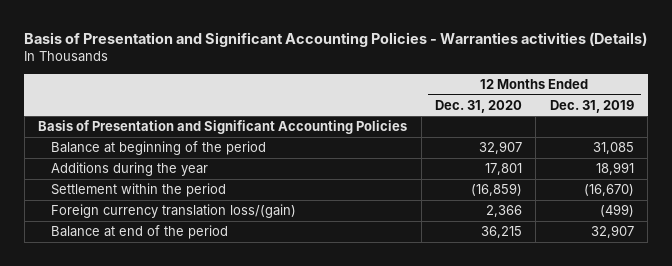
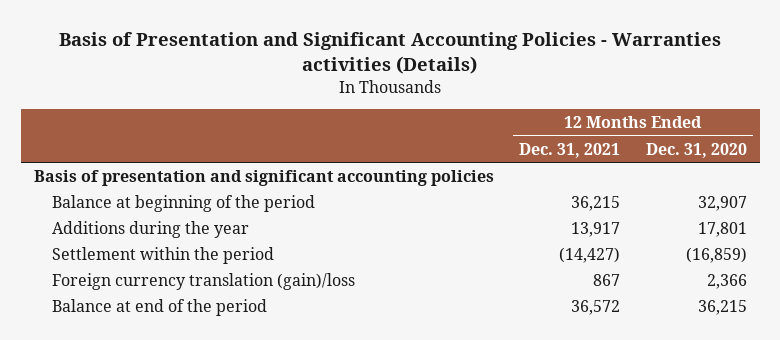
- | 12 Months Ended Dec. 31, 2020 | 12 Months Ended Dec. 31, 2019
+ | 12 Months Ended Dec. 31, 2021 | 12 Months Ended Dec. 31, 2020
- Basis of Presentation and Significant Accounting Policies
+ Basis of presentation and significant accounting policies
- Foreign currency translation loss/(gain) | 2,366 | (499)
+ Foreign currency translation (gain)/loss | 867 | 2,366

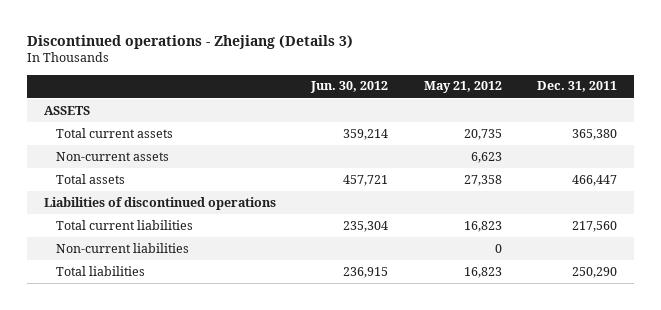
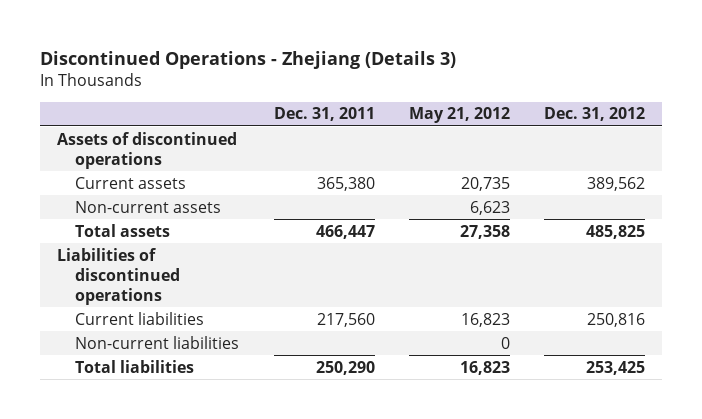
- Discontinued operations - Zhejiang (Details 3)
+ Discontinued Operations - Zhejiang (Details 3)
- | Jun. 30, 2012 | May 21, 2012 | Dec. 31, 2011
+ | Dec. 31, 2011 | May 21, 2012 | Dec. 31, 2012
- ASSETS
- Total current assets | 359,214 | 20,735 | 365,380
+ Assets of discontinued operations
+ Current assets | 365,380 | 20,735 | 389,562
- Total current liabilities | 235,304 | 16,823 | 217,560
+ Current liabilities | 217,560 | 16,823 | 250,816

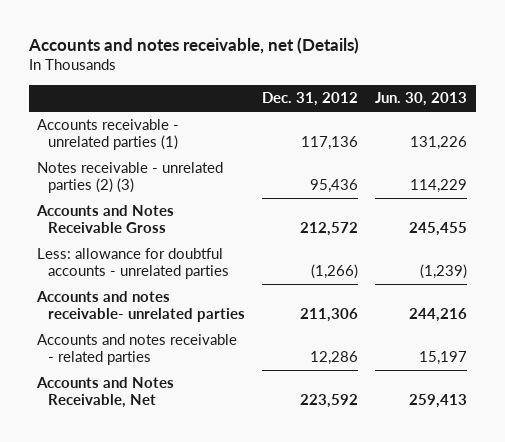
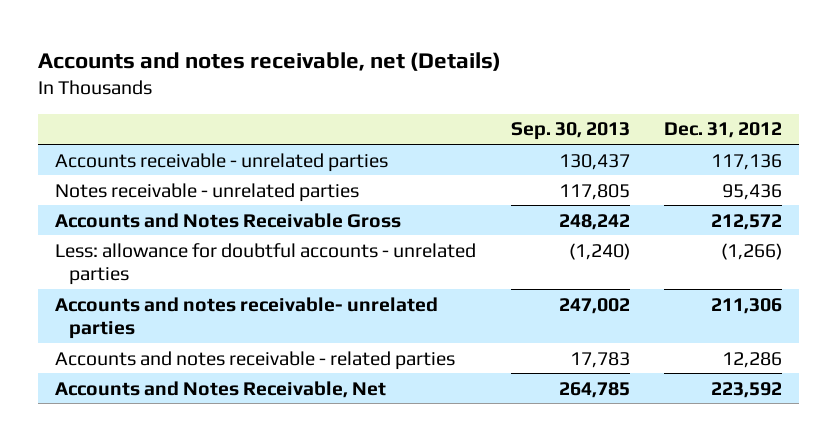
- | Dec. 31, 2012 | Jun. 30, 2013
+ | Sep. 30, 2013 | Dec. 31, 2012
- Accounts receivable - unrelated parties (1) | 117,136 | 131,226
- Notes receivable - unrelated parties (2) (3) | 95,436 | 114,229
+ Accounts receivable - unrelated parties | 130,437 | 117,136
+ Notes receivable - unrelated parties | 117,805 | 95,436

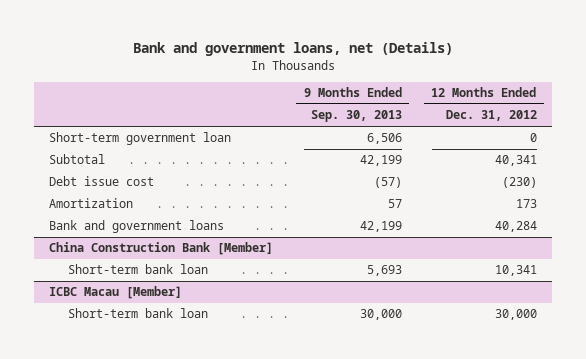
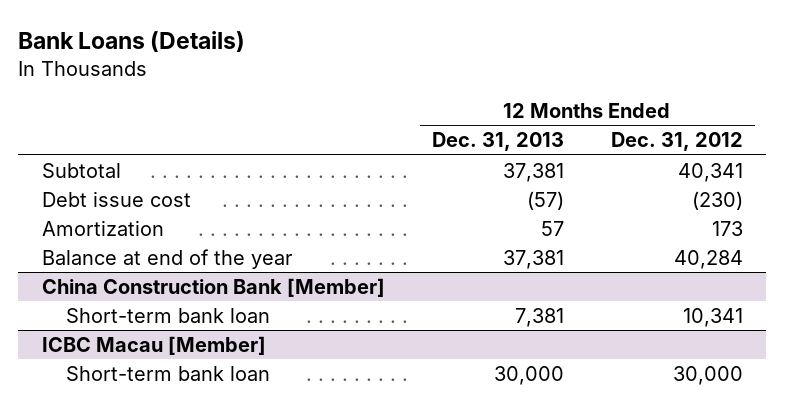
- Bank and government loans, net (Details)
+ Bank Loans (Details)
- | 9 Months Ended Sep. 30, 2013 | 12 Months Ended Dec. 31, 2012
+ | 12 Months Ended Dec. 31, 2013 | 12 Months Ended Dec. 31, 2012
- Short-term government loan | 6,506 | 0
- Bank and government loans | 42,199 | 40,284
+ Balance at end of the year | 37,381 | 40,284

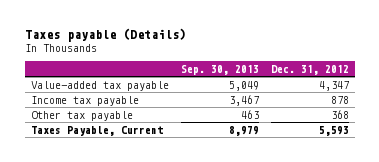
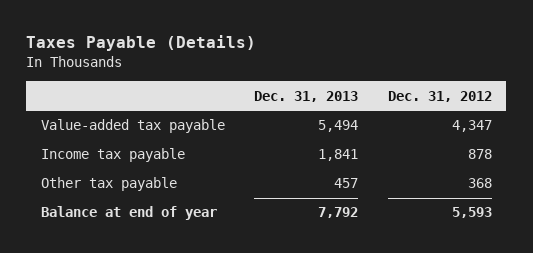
- Taxes payable (Details)
+ Taxes Payable (Details)
- | Sep. 30, 2013 | Dec. 31, 2012
+ | Dec. 31, 2013 | Dec. 31, 2012
- Taxes Payable, Current | 8,979 | 5,593
+ Balance at end of year | 7,792 | 5,593

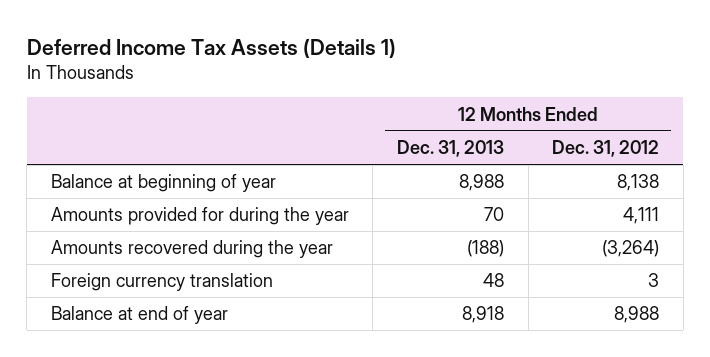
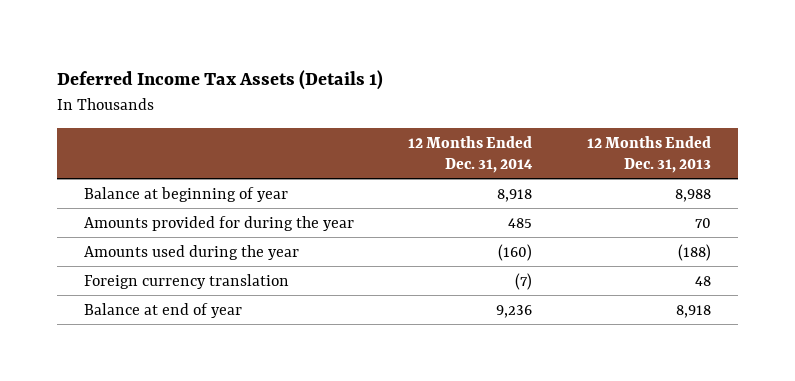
- | 12 Months Ended Dec. 31, 2013 | 12 Months Ended Dec. 31, 2012
+ | 12 Months Ended Dec. 31, 2014 | 12 Months Ended Dec. 31, 2013
- Amounts recovered during the year | (188) | (3,264)
+ Amounts used during the year | (160) | (188)

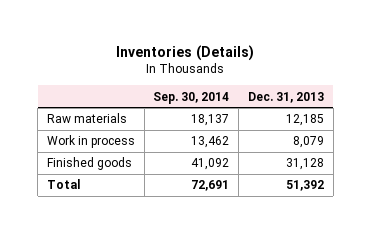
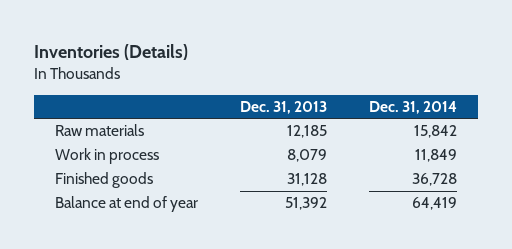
- | Sep. 30, 2014 | Dec. 31, 2013
+ | Dec. 31, 2013 | Dec. 31, 2014
- Total | 72,691 | 51,392
+ Balance at end of year | 51,392 | 64,419

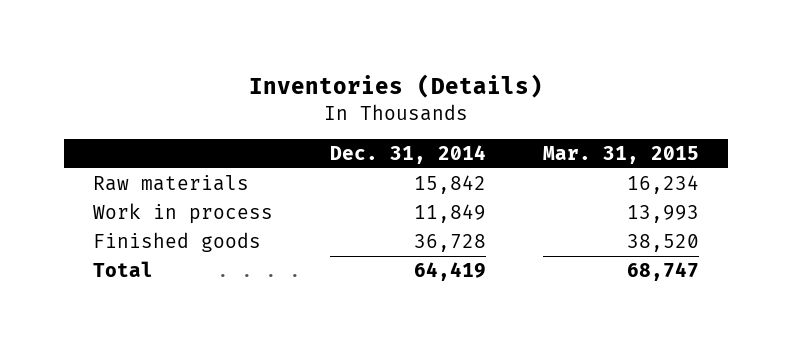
- | Dec. 31, 2013 | Dec. 31, 2014
+ | Dec. 31, 2014 | Mar. 31, 2015
- Balance at end of year | 51,392 | 64,419
+ Total | 64,419 | 68,747

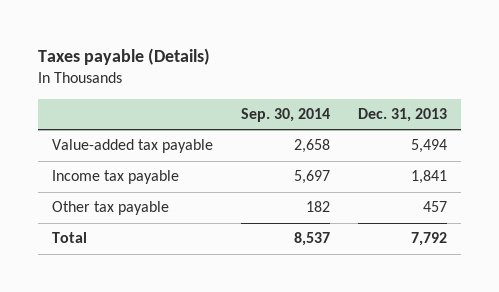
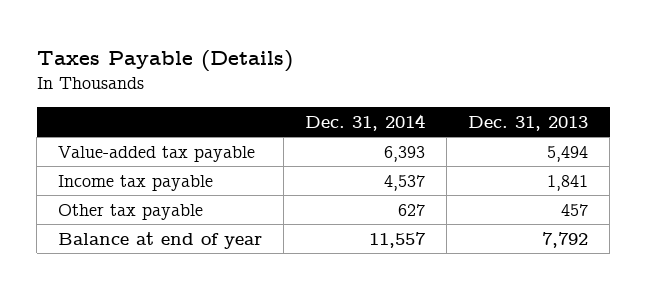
- Taxes payable (Details)
+ Taxes Payable (Details)
- | Sep. 30, 2014 | Dec. 31, 2013
+ | Dec. 31, 2014 | Dec. 31, 2013
- Total | 8,537 | 7,792
+ Balance at end of year | 11,557 | 7,792

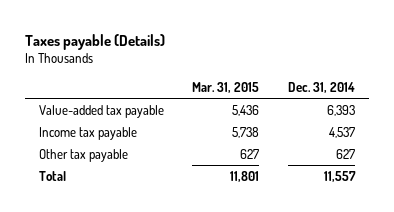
- Taxes Payable (Details)
+ Taxes payable (Details)
- | Dec. 31, 2014 | Dec. 31, 2013
+ | Mar. 31, 2015 | Dec. 31, 2014
- Balance at end of year | 11,557 | 7,792
+ Total | 11,801 | 11,557

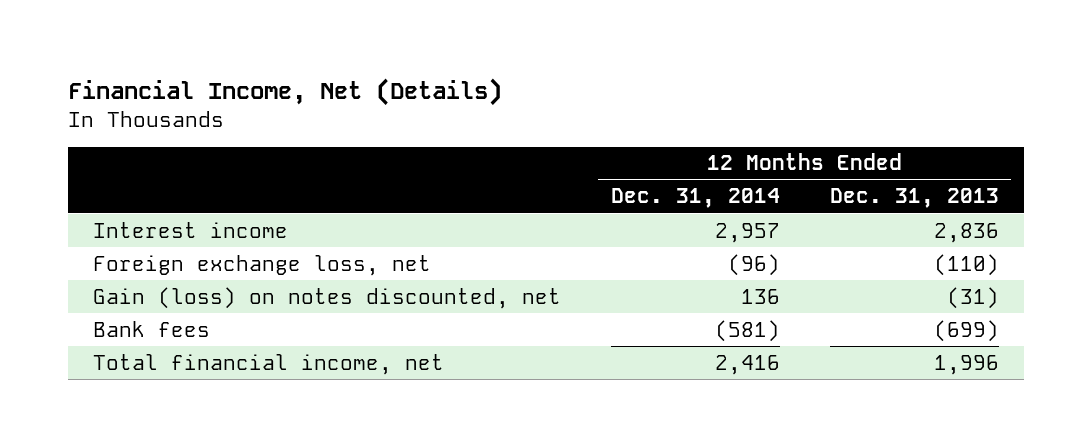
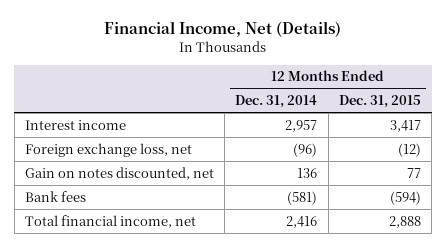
- | 12 Months Ended Dec. 31, 2014 | 12 Months Ended Dec. 31, 2013
+ | 12 Months Ended Dec. 31, 2014 | 12 Months Ended Dec. 31, 2015
- Gain (loss) on notes discounted, net | 136 | (31)
+ Gain on notes discounted, net | 136 | 77

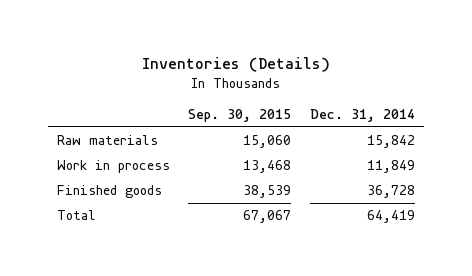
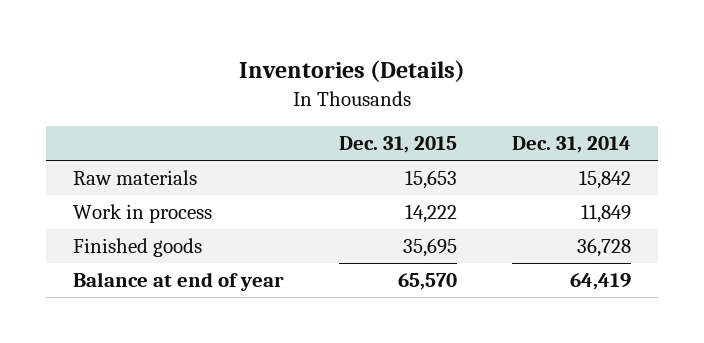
- | Sep. 30, 2015 | Dec. 31, 2014
+ | Dec. 31, 2015 | Dec. 31, 2014
- Total | 67,067 | 64,419
+ Balance at end of year | 65,570 | 64,419

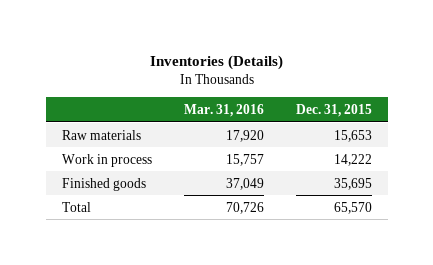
- | Dec. 31, 2015 | Dec. 31, 2014
+ | Mar. 31, 2016 | Dec. 31, 2015
- Balance at end of year | 65,570 | 64,419
+ Total | 70,726 | 65,570

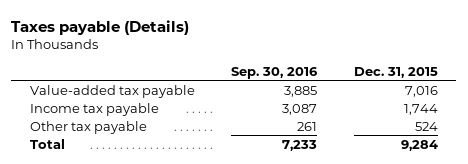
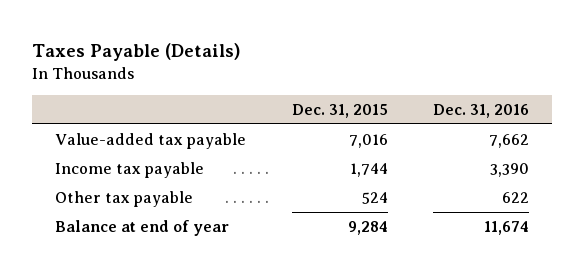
- Taxes payable (Details)
+ Taxes Payable (Details)
- | Sep. 30, 2016 | Dec. 31, 2015
+ | Dec. 31, 2015 | Dec. 31, 2016
- Total | 7,233 | 9,284
+ Balance at end of year | 9,284 | 11,674

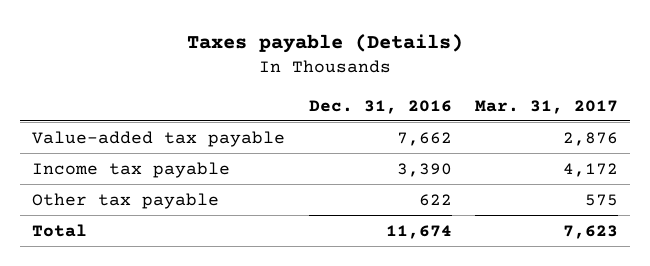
- Taxes Payable (Details)
+ Taxes payable (Details)
- | Dec. 31, 2015 | Dec. 31, 2016
+ | Dec. 31, 2016 | Mar. 31, 2017
- Balance at end of year | 9,284 | 11,674
+ Total | 11,674 | 7,623

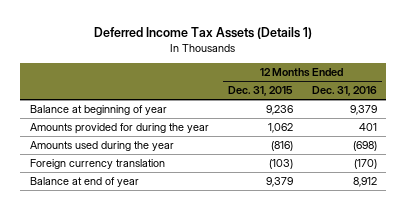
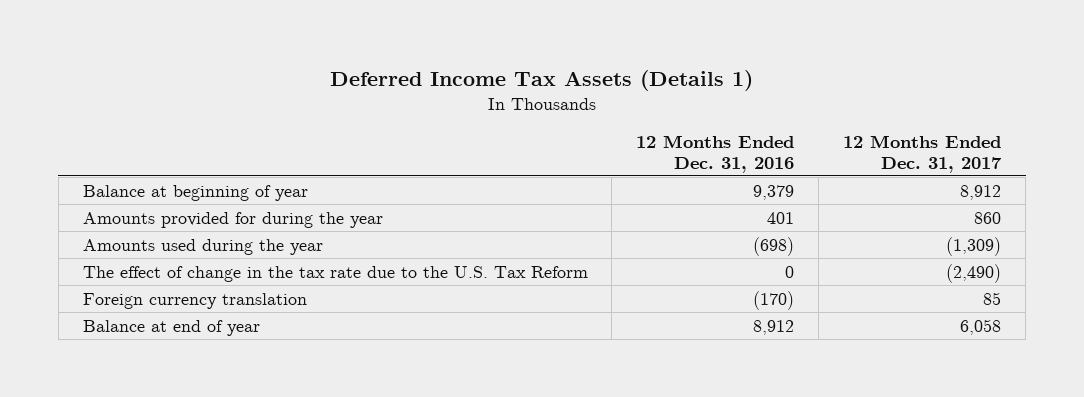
- | 12 Months Ended Dec. 31, 2015 | 12 Months Ended Dec. 31, 2016
+ | 12 Months Ended Dec. 31, 2016 | 12 Months Ended Dec. 31, 2017
+ The effect of change in the tax rate due to the U.S. Tax Reform | 0 | (2,490)

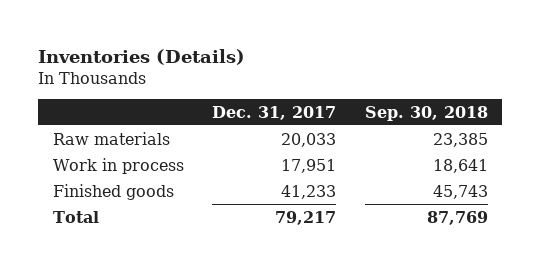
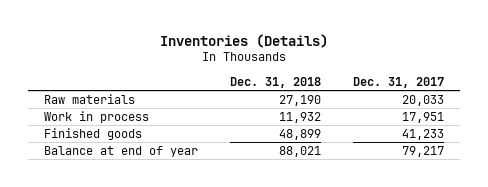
- | Dec. 31, 2017 | Sep. 30, 2018
+ | Dec. 31, 2018 | Dec. 31, 2017
- Total | 79,217 | 87,769
+ Balance at end of year | 88,021 | 79,217

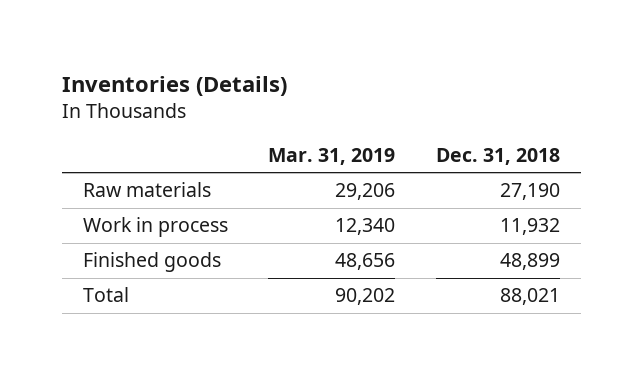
- | Dec. 31, 2018 | Dec. 31, 2017
+ | Mar. 31, 2019 | Dec. 31, 2018
- Balance at end of year | 88,021 | 79,217
+ Total | 90,202 | 88,021

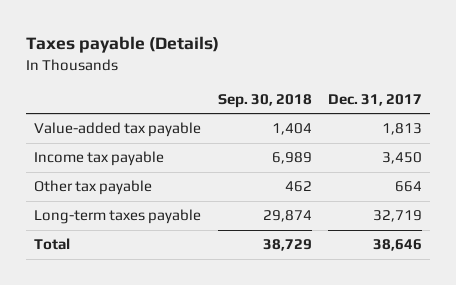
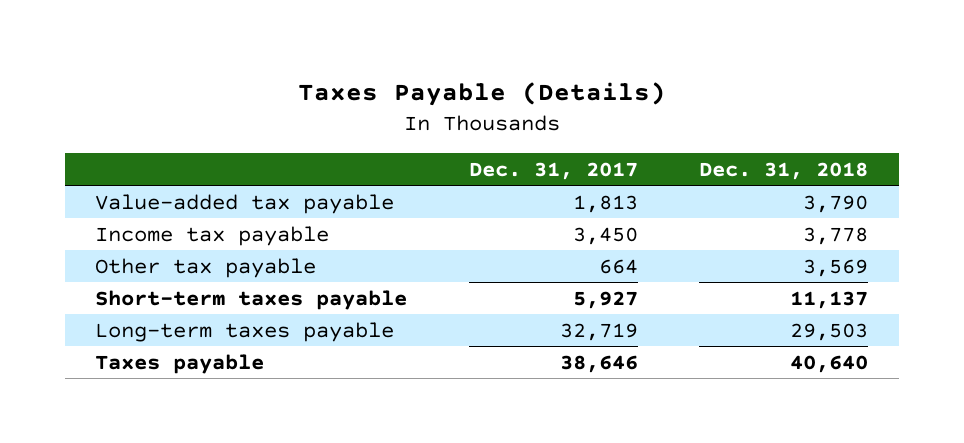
- Taxes payable (Details)
+ Taxes Payable (Details)
- | Sep. 30, 2018 | Dec. 31, 2017
+ | Dec. 31, 2017 | Dec. 31, 2018
+ Short-term taxes payable | 5,927 | 11,137
- Total | 38,729 | 38,646
+ Taxes payable | 38,646 | 40,640

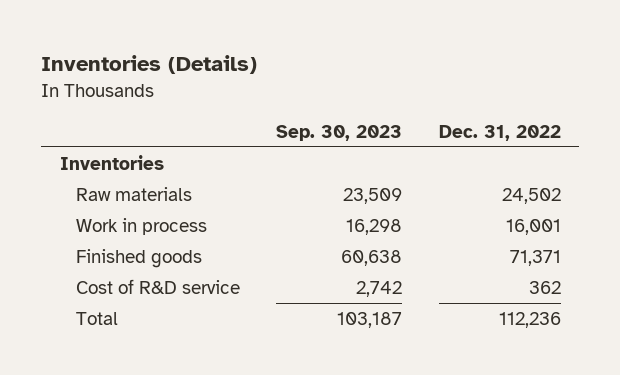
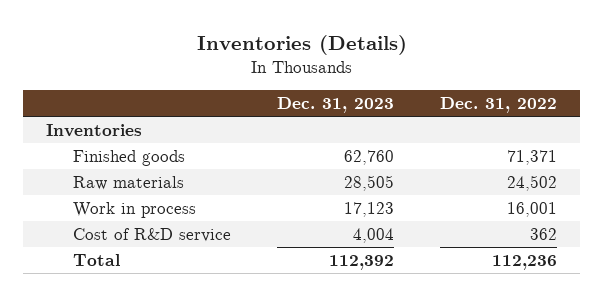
- | Sep. 30, 2023 | Dec. 31, 2022
+ | Dec. 31, 2023 | Dec. 31, 2022
moved up: Finished goods | 62,760 | 71,371

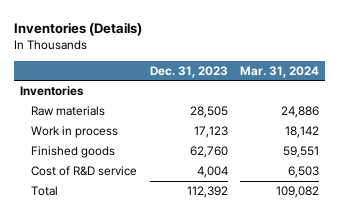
- | Dec. 31, 2023 | Dec. 31, 2022
+ | Dec. 31, 2023 | Mar. 31, 2024
moved down: Finished goods | 62,760 | 59,551

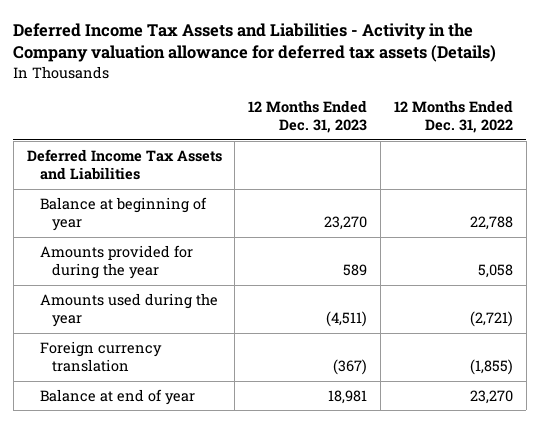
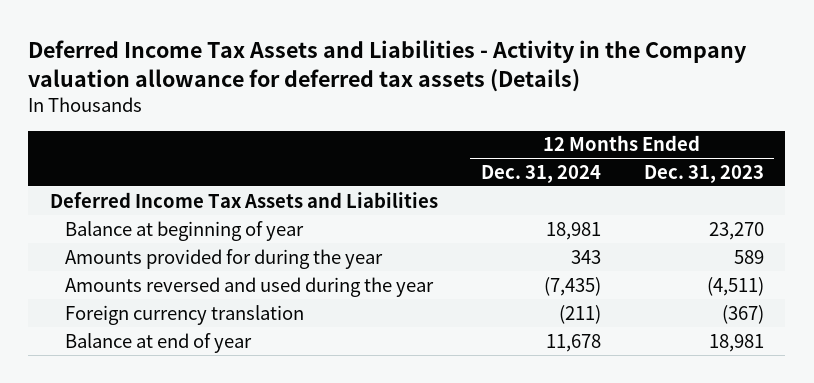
- | 12 Months Ended Dec. 31, 2023 | 12 Months Ended Dec. 31, 2022
+ | 12 Months Ended Dec. 31, 2024 | 12 Months Ended Dec. 31, 2023
- Amounts used during the year | (4,511) | (2,721)
+ Amounts reversed and used during the year | (7,435) | (4,511)

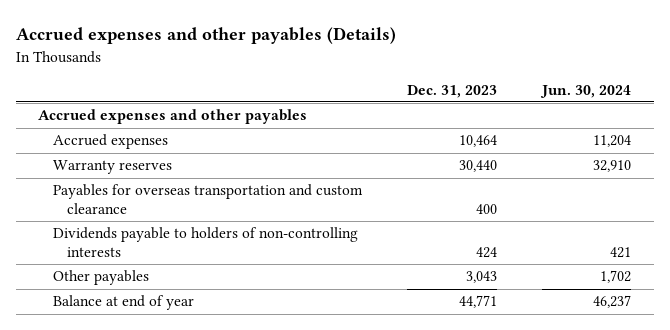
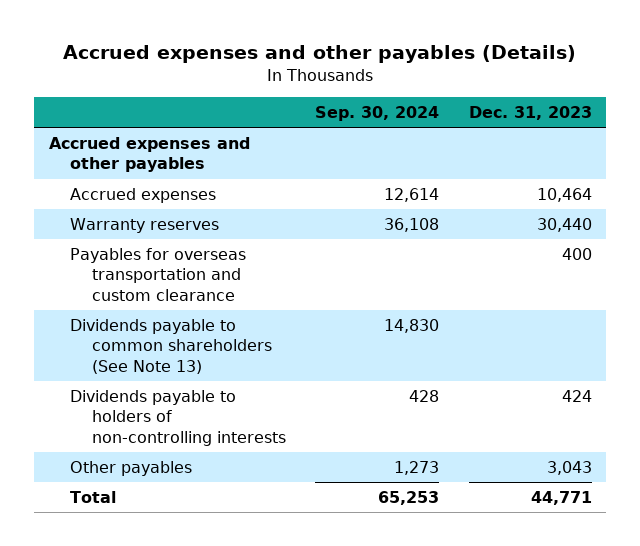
- | Dec. 31, 2023 | Jun. 30, 2024
+ | Sep. 30, 2024 | Dec. 31, 2023
+ Dividends payable to common shareholders (See Note 13) | 14,830 |
- Balance at end of year | 44,771 | 46,237
+ Total | 65,253 | 44,771

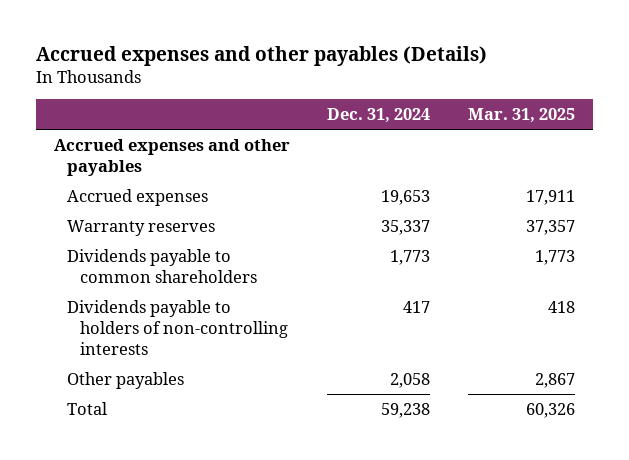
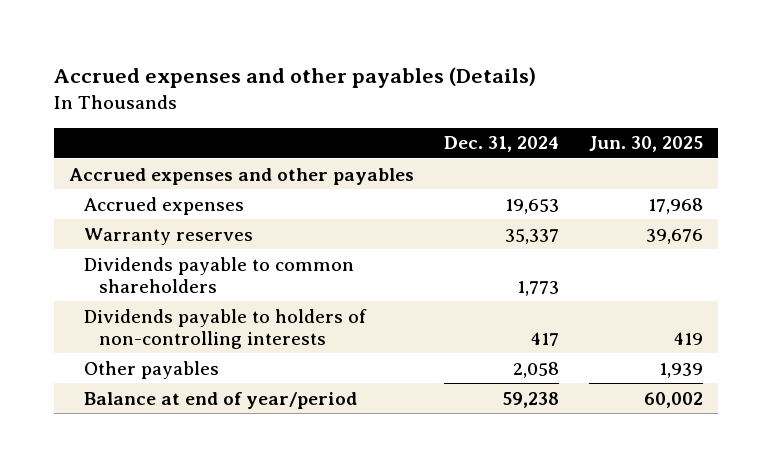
- | Dec. 31, 2024 | Mar. 31, 2025
+ | Dec. 31, 2024 | Jun. 30, 2025
- Total | 59,238 | 60,326
+ Balance at end of year/period | 59,238 | 60,002

